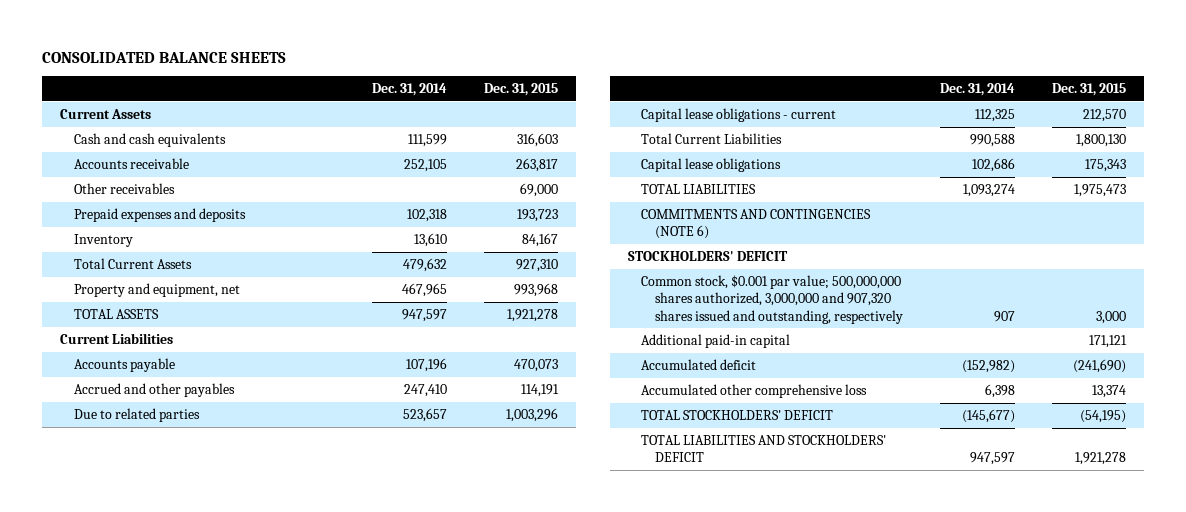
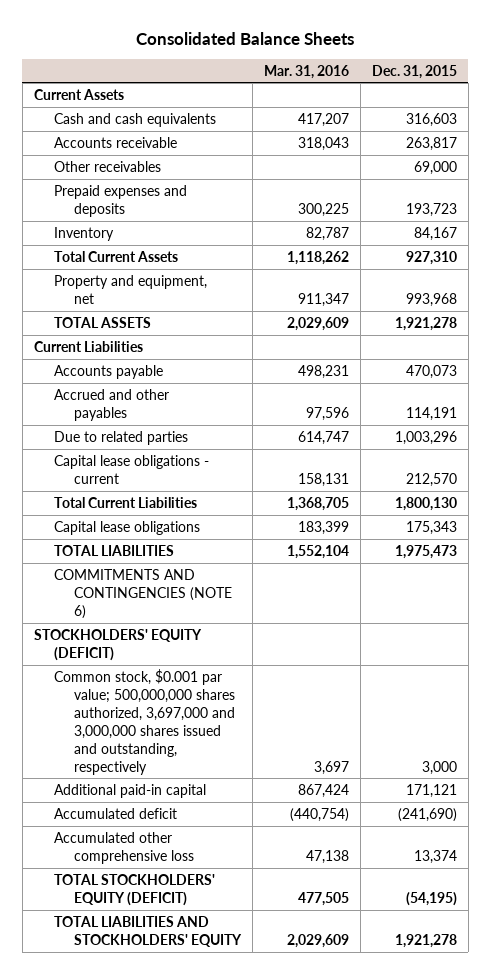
- CONSOLIDATED BALANCE SHEETS
+ Consolidated Balance Sheets
- | Dec. 31, 2014 | Dec. 31, 2015
+ | Mar. 31, 2016 | Dec. 31, 2015
- STOCKHOLDERS' DEFICIT
- Common stock, $0.001 par value; 500,000,000 shares authorized, 3,000,000 and 907,320 shares issued and outstanding, respectively | 907 | 3,000
+ STOCKHOLDERS' EQUITY (DEFICIT)
+ Common stock, $0.001 par value; 500,000,000 shares authorized, 3,697,000 and 3,000,000 shares issued and outstanding, respectively | 3,697 | 3,000
- TOTAL STOCKHOLDERS' DEFICIT | (145,677) | (54,195)
- TOTAL LIABILITIES AND STOCKHOLDERS' DEFICIT | 947,597 | 1,921,278
+ TOTAL STOCKHOLDERS' EQUITY (DEFICIT) | 477,505 | (54,195)
+ TOTAL LIABILITIES AND STOCKHOLDERS' EQUITY | 2,029,609 | 1,921,278

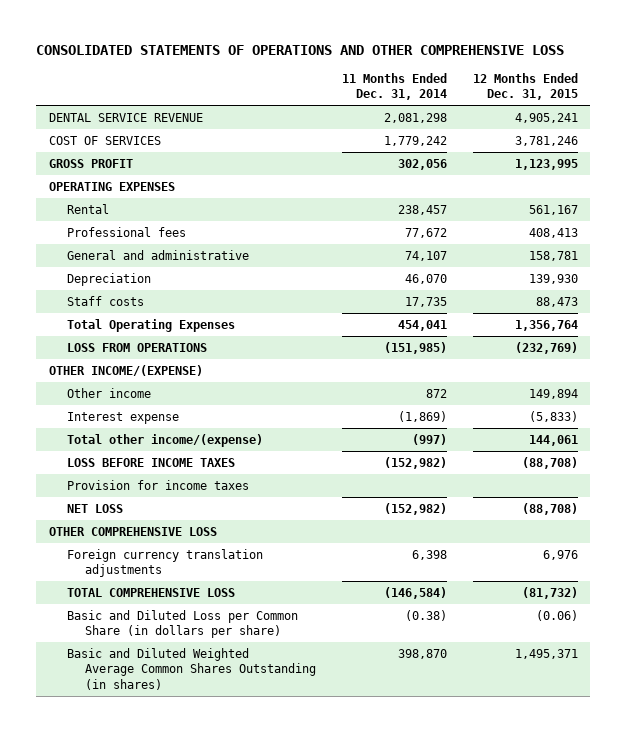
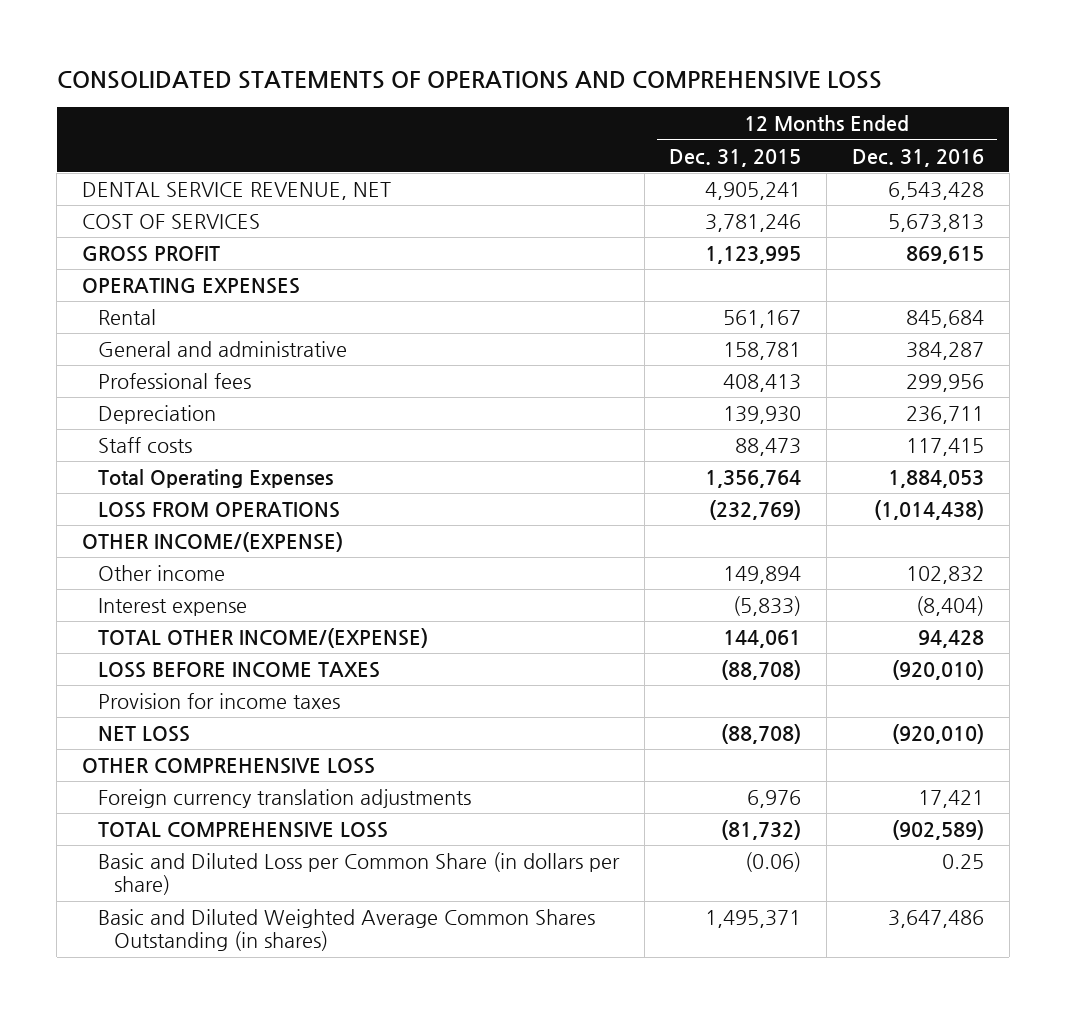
- CONSOLIDATED STATEMENTS OF OPERATIONS AND OTHER COMPREHENSIVE LOSS
+ CONSOLIDATED STATEMENTS OF OPERATIONS AND COMPREHENSIVE LOSS
- | 11 Months Ended Dec. 31, 2014 | 12 Months Ended Dec. 31, 2015
+ | 12 Months Ended Dec. 31, 2015 | 12 Months Ended Dec. 31, 2016
- DENTAL SERVICE REVENUE | 2,081,298 | 4,905,241
+ DENTAL SERVICE REVENUE, NET | 4,905,241 | 6,543,428
moved down: Professional fees | 408,413 | 299,956
- Total other income/(expense) | (997) | 144,061
+ TOTAL OTHER INCOME/(EXPENSE) | 144,061 | 94,428

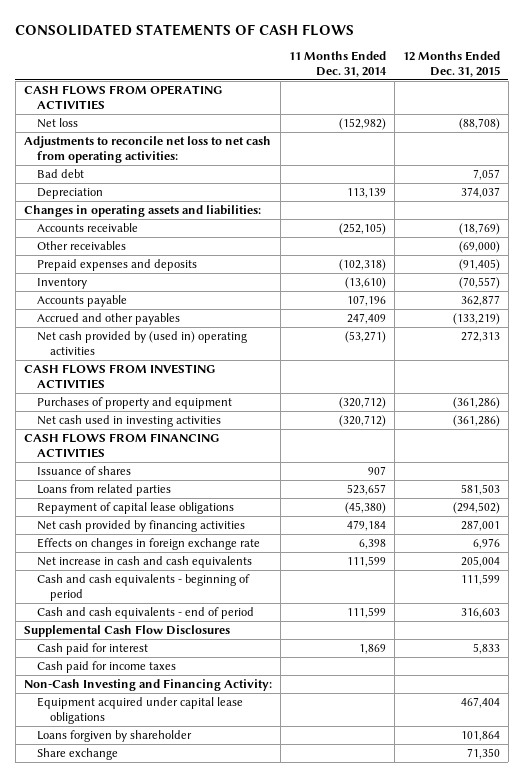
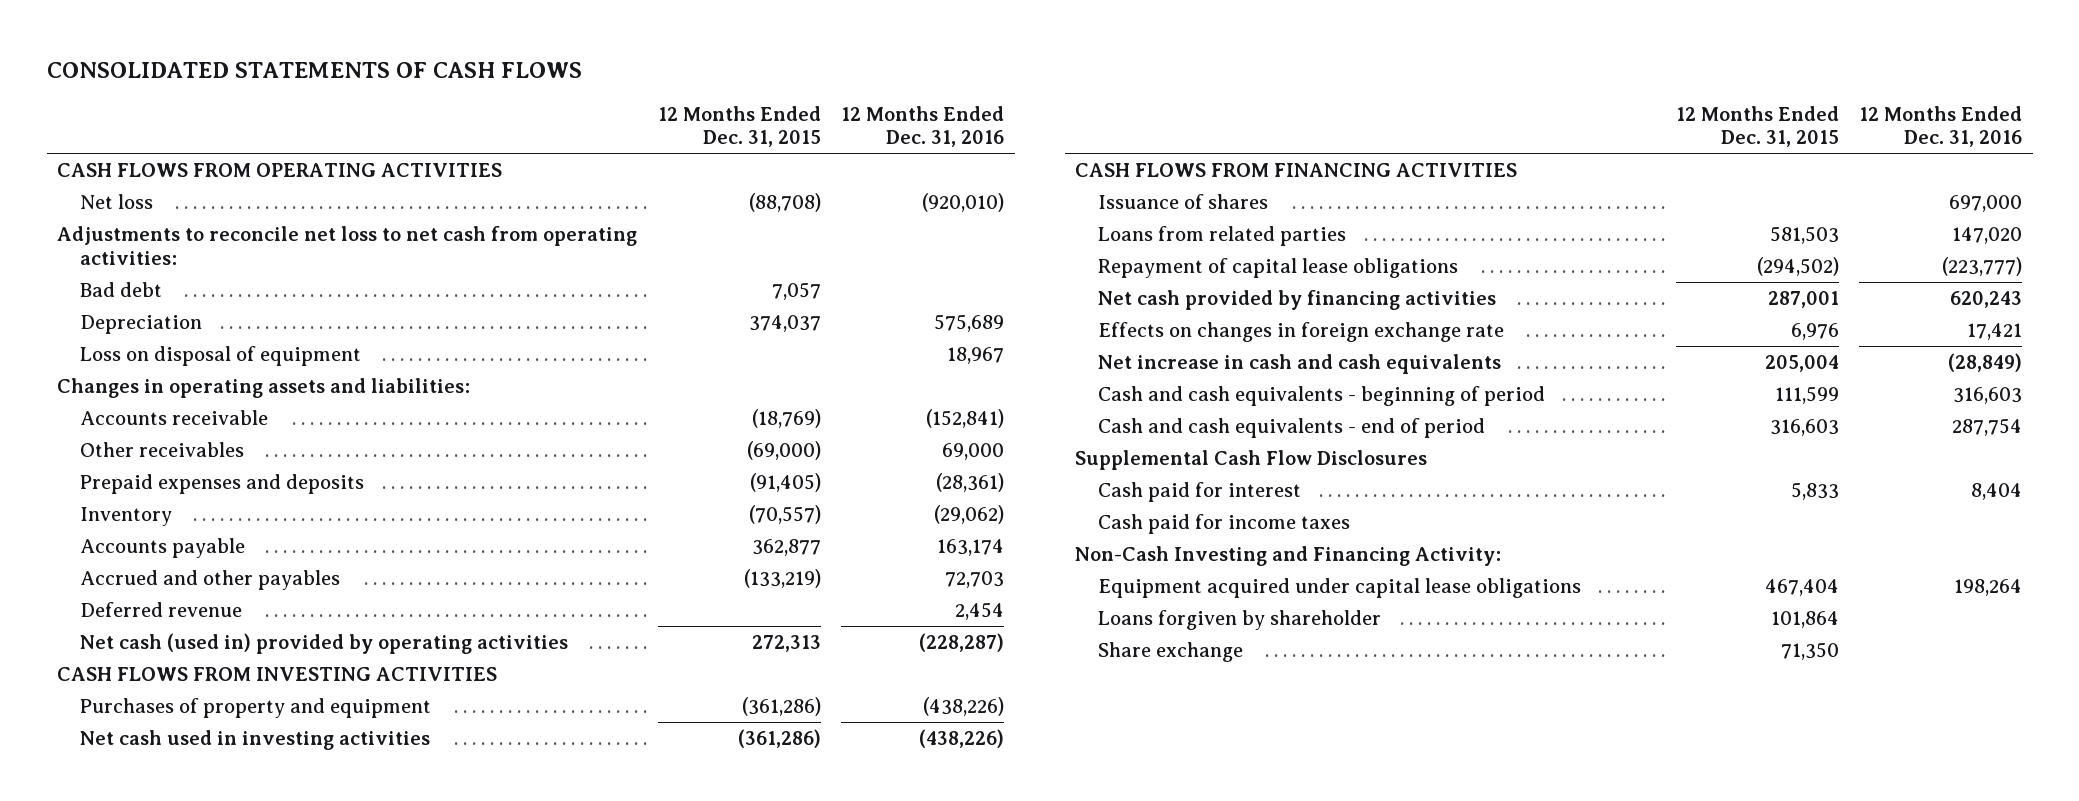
- | 11 Months Ended Dec. 31, 2014 | 12 Months Ended Dec. 31, 2015
+ | 12 Months Ended Dec. 31, 2015 | 12 Months Ended Dec. 31, 2016
+ Loss on disposal of equipment | | 18,967
- Net cash provided by (used in) operating activities | (53,271) | 272,313
+ Deferred revenue | | 2,454
+ Net cash (used in) provided by operating activities | 272,313 | (228,287)

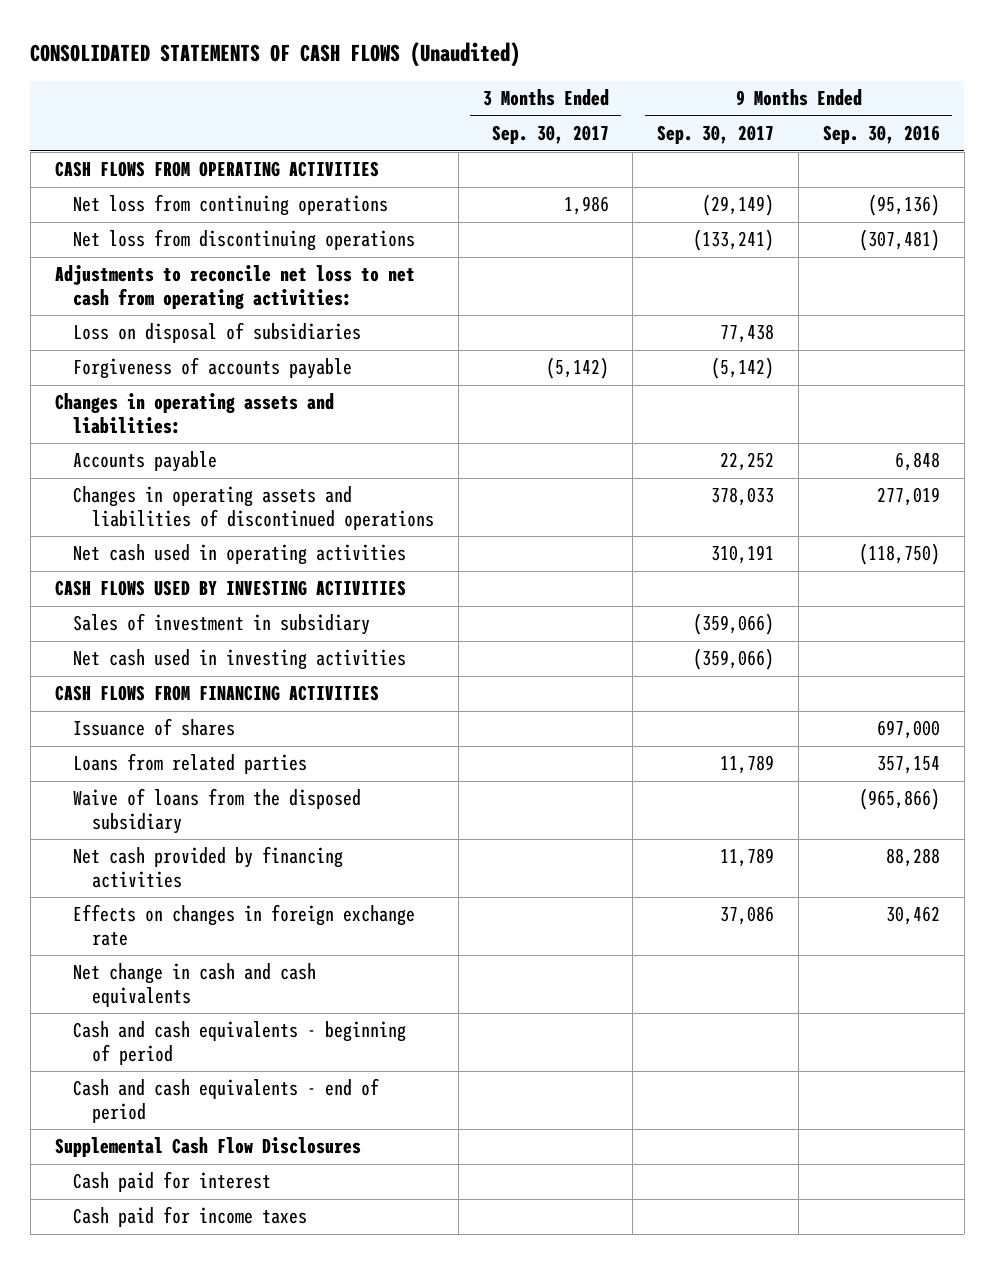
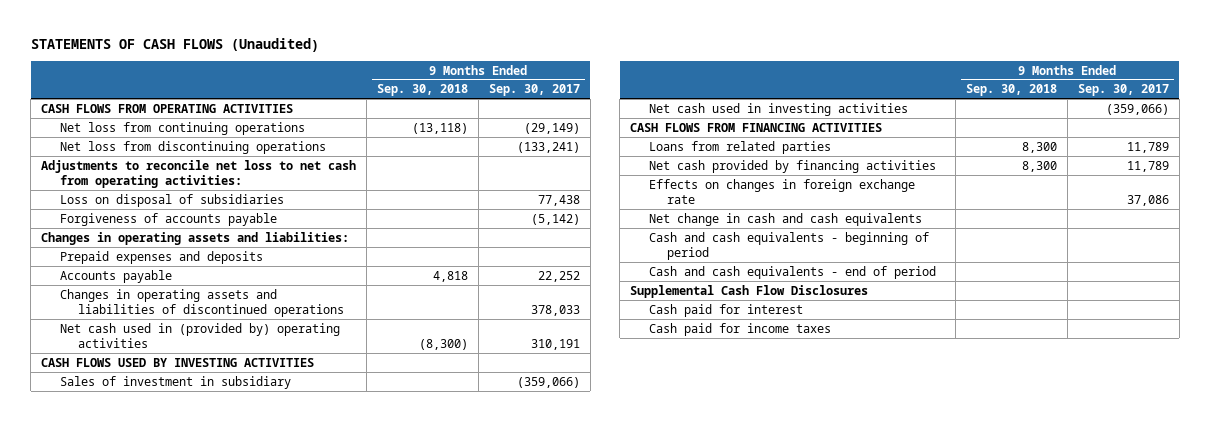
- CONSOLIDATED STATEMENTS OF CASH FLOWS (Unaudited)
+ STATEMENTS OF CASH FLOWS (Unaudited)
- | 3 Months Ended Sep. 30, 2017 | 9 Months Ended Sep. 30, 2017 | 9 Months Ended Sep. 30, 2016
+ | 9 Months Ended Sep. 30, 2018 | 9 Months Ended Sep. 30, 2017
+ Prepaid expenses and deposits
- Net cash used in operating activities | | 310,191 | (118,750)
+ Net cash used in (provided by) operating activities | (8,300) | 310,191
- Issuance of shares | | | 697,000
- Waive of loans from the disposed subsidiary | | | (965,866)

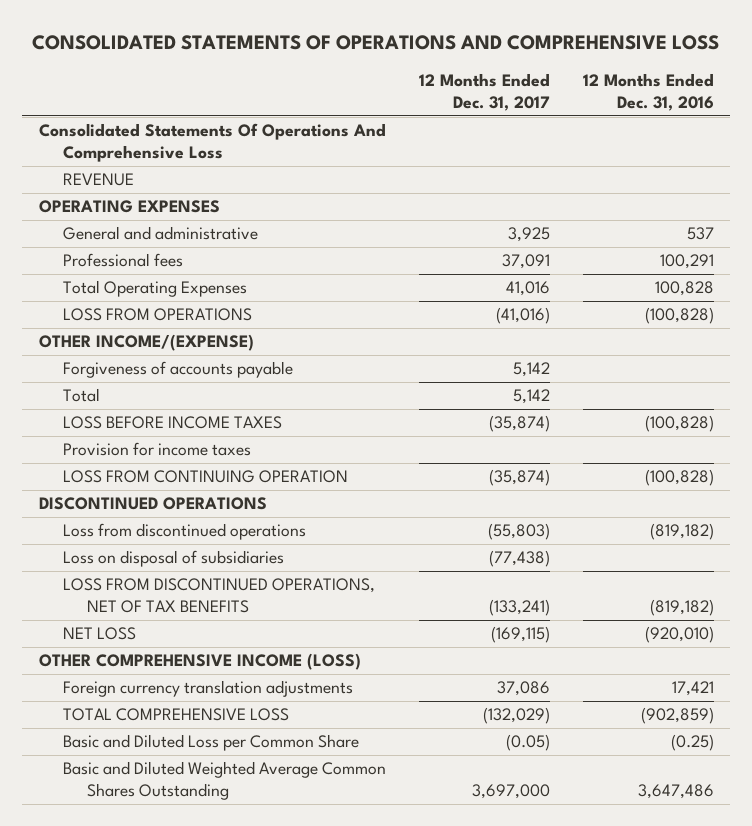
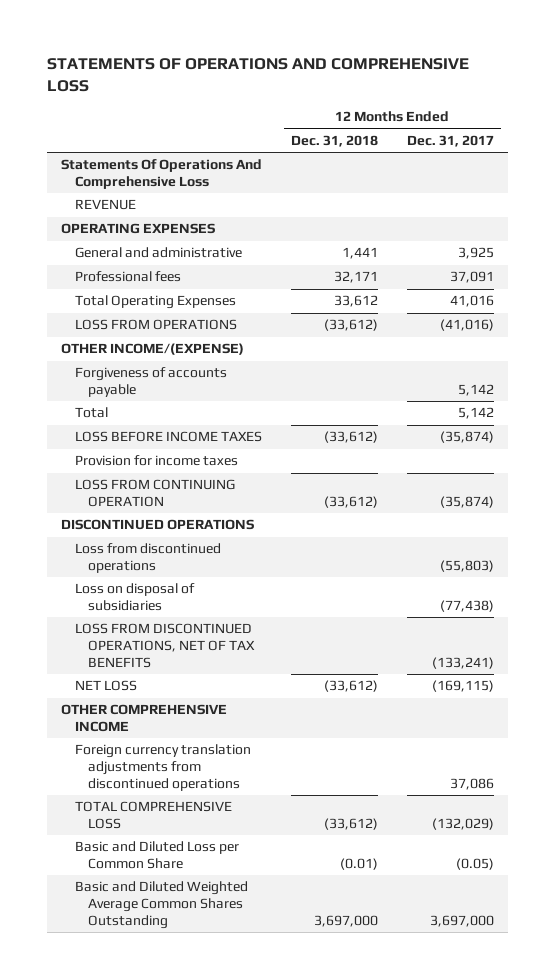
- CONSOLIDATED STATEMENTS OF OPERATIONS AND COMPREHENSIVE LOSS
+ STATEMENTS OF OPERATIONS AND COMPREHENSIVE LOSS
- | 12 Months Ended Dec. 31, 2017 | 12 Months Ended Dec. 31, 2016
+ | 12 Months Ended Dec. 31, 2018 | 12 Months Ended Dec. 31, 2017
- Consolidated Statements Of Operations And Comprehensive Loss
+ Statements Of Operations And Comprehensive Loss
- OTHER COMPREHENSIVE INCOME (LOSS)
- Foreign currency translation adjustments | 37,086 | 17,421
+ OTHER COMPREHENSIVE INCOME
+ Foreign currency translation adjustments from discontinued operations | | 37,086

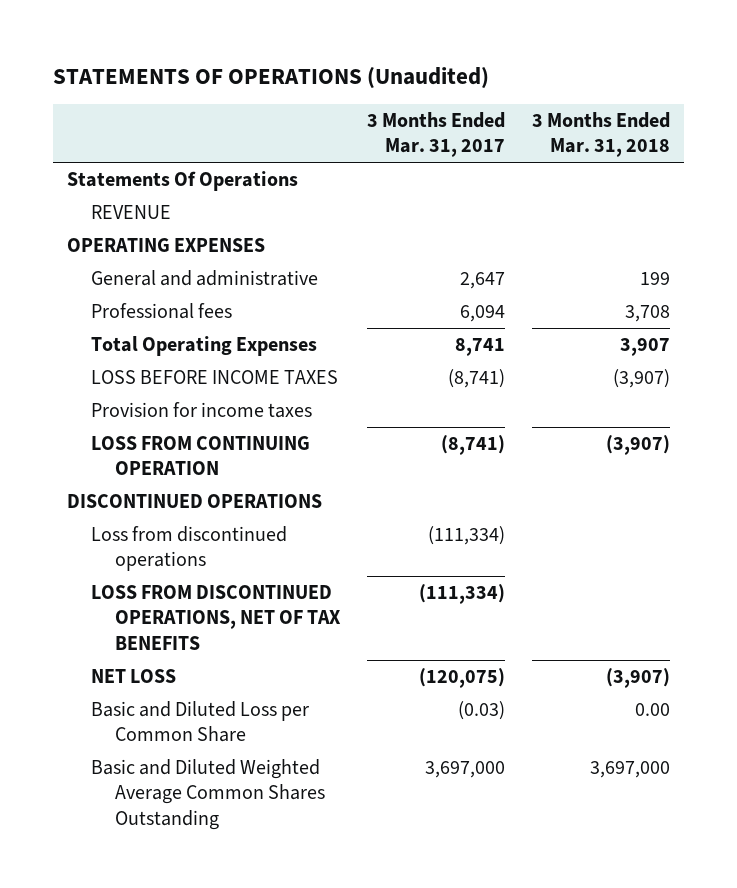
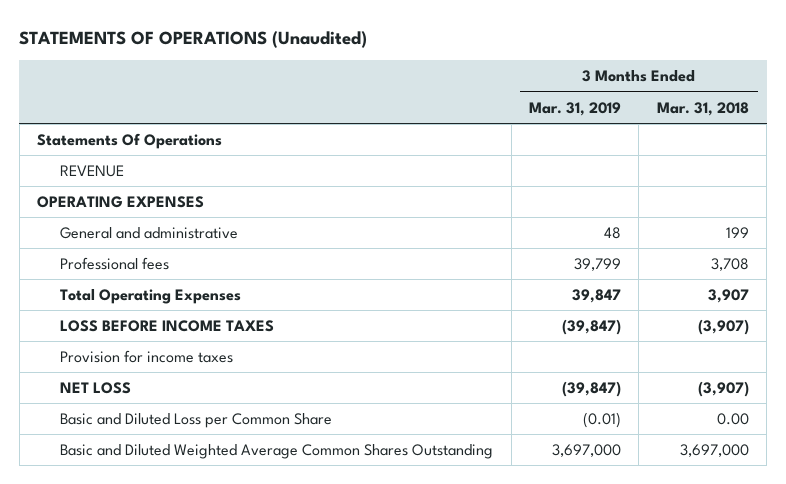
- | 3 Months Ended Mar. 31, 2017 | 3 Months Ended Mar. 31, 2018
+ | 3 Months Ended Mar. 31, 2019 | 3 Months Ended Mar. 31, 2018
- LOSS FROM CONTINUING OPERATION | (8,741) | (3,907)
- DISCONTINUED OPERATIONS
- Loss from discontinued operations | (111,334) |
- LOSS FROM DISCONTINUED OPERATIONS, NET OF TAX BENEFITS | (111,334) |

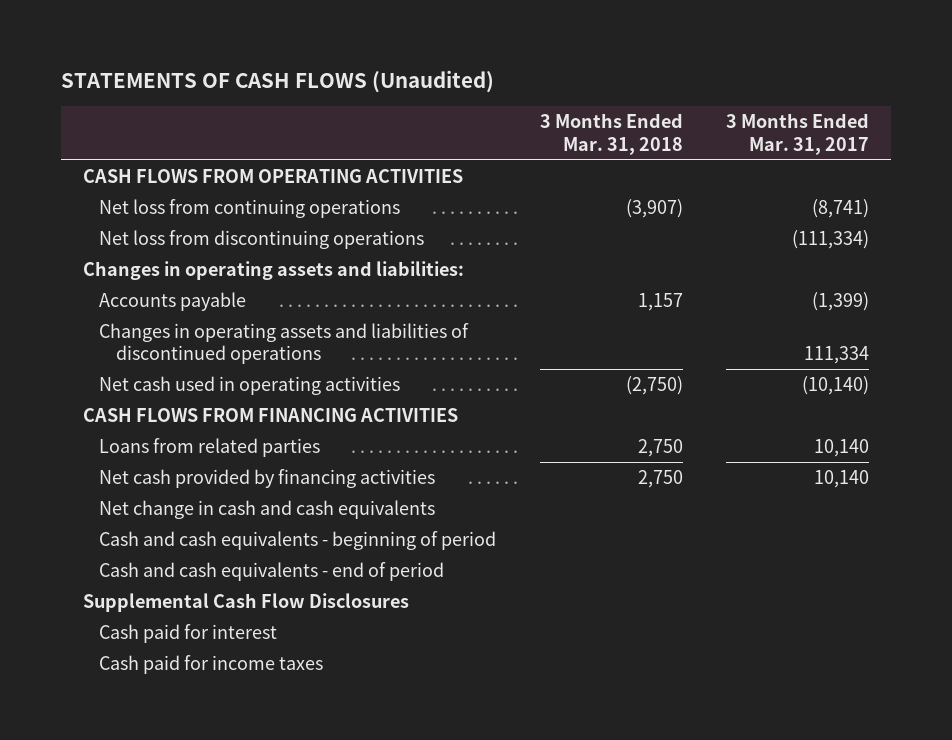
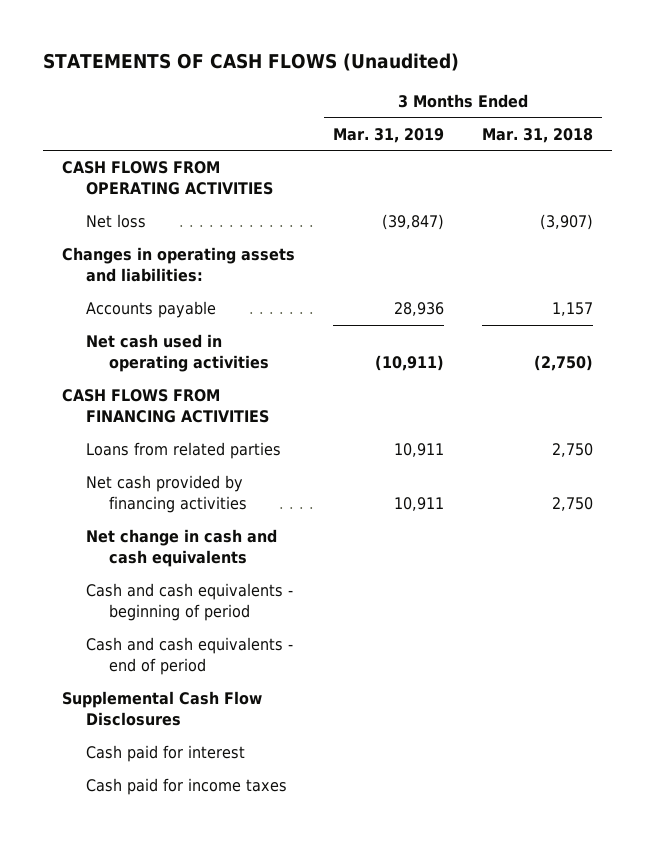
- | 3 Months Ended Mar. 31, 2018 | 3 Months Ended Mar. 31, 2017
+ | 3 Months Ended Mar. 31, 2019 | 3 Months Ended Mar. 31, 2018
- Net loss from continuing operations | (3,907) | (8,741)
- Net loss from discontinuing operations | | (111,334)
+ Net loss | (39,847) | (3,907)
- Changes in operating assets and liabilities of discontinued operations | | 111,334

